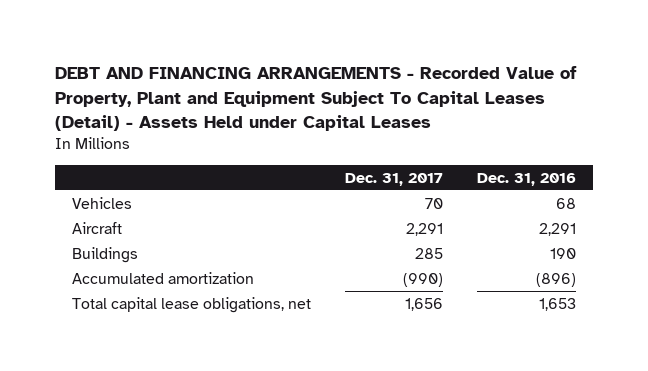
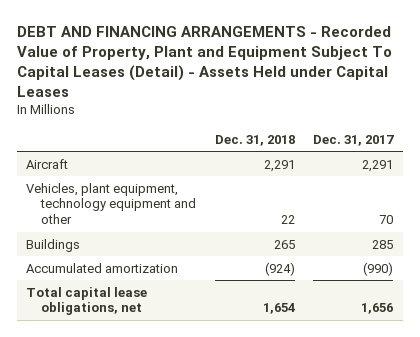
- | Dec. 31, 2017 | Dec. 31, 2016
+ | Dec. 31, 2018 | Dec. 31, 2017
- Vehicles | 70 | 68
+ Vehicles, plant equipment, technology equipment and other | 22 | 70

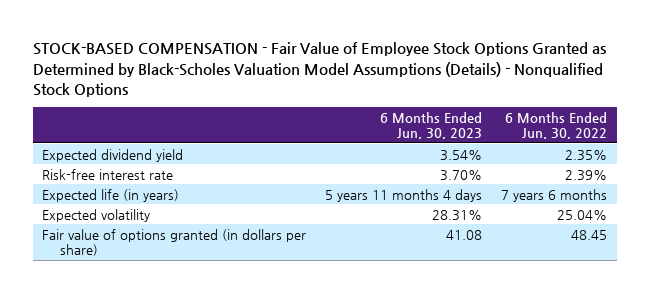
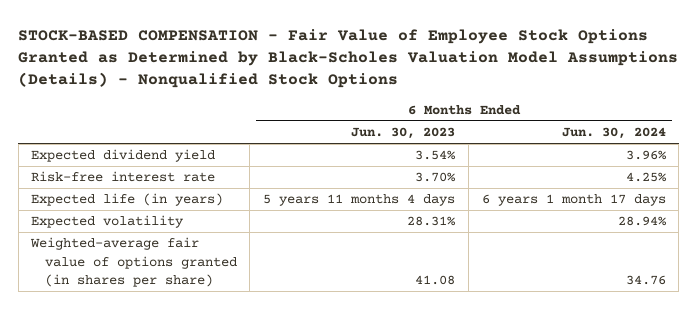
- | 6 Months Ended Jun. 30, 2023 | 6 Months Ended Jun. 30, 2022
+ | 6 Months Ended Jun. 30, 2023 | 6 Months Ended Jun. 30, 2024
- Fair value of options granted (in dollars per share) | 41.08 | 48.45
+ Weighted-average fair value of options granted (in shares per share) | 41.08 | 34.76

